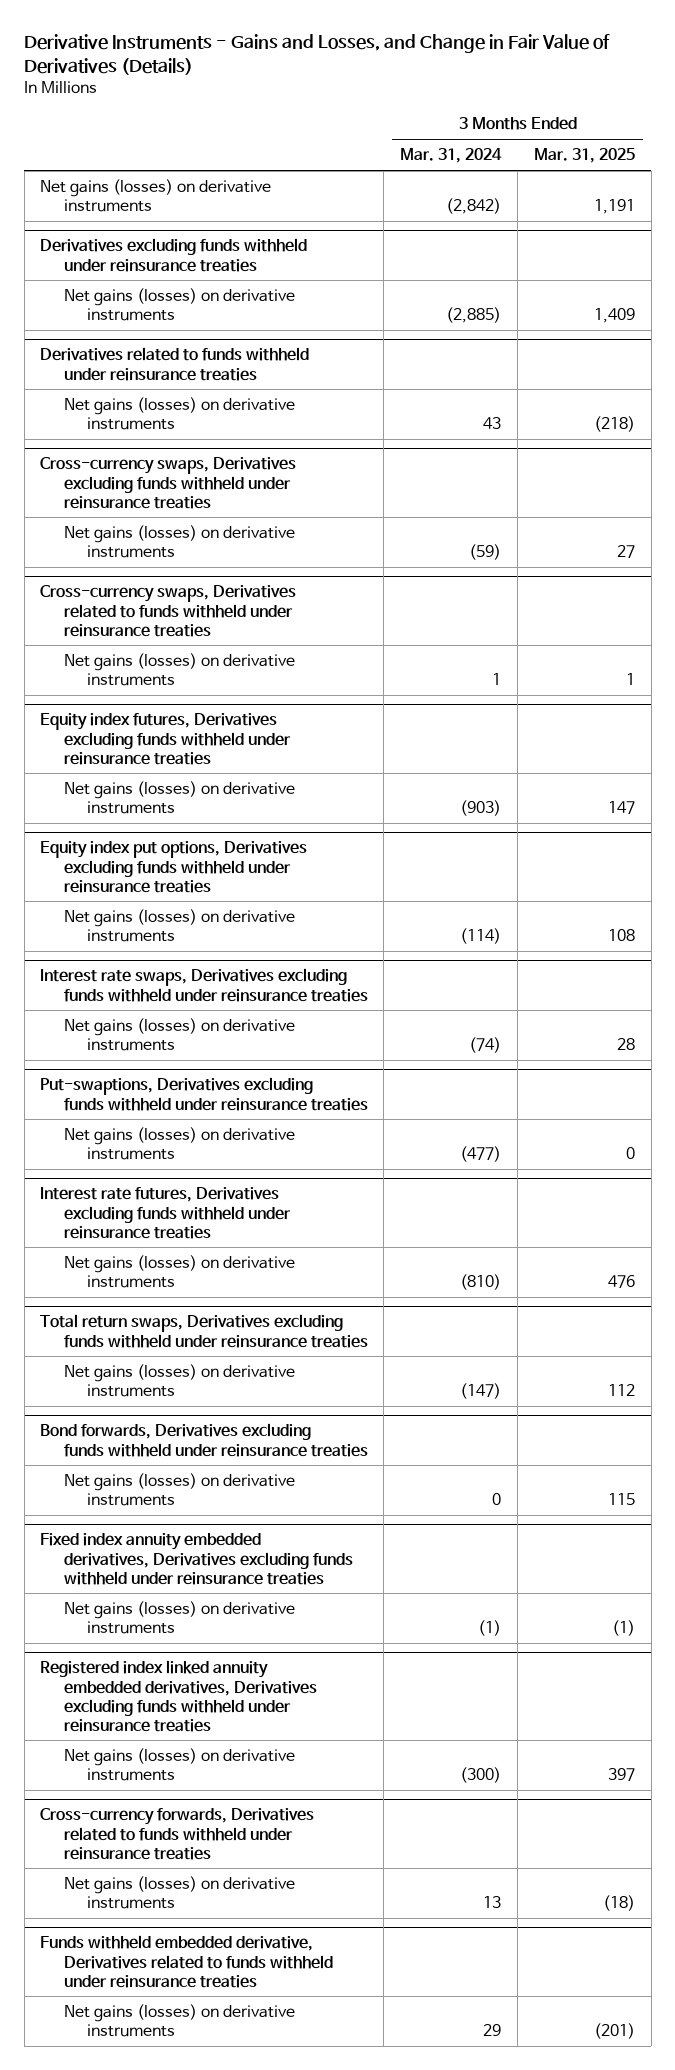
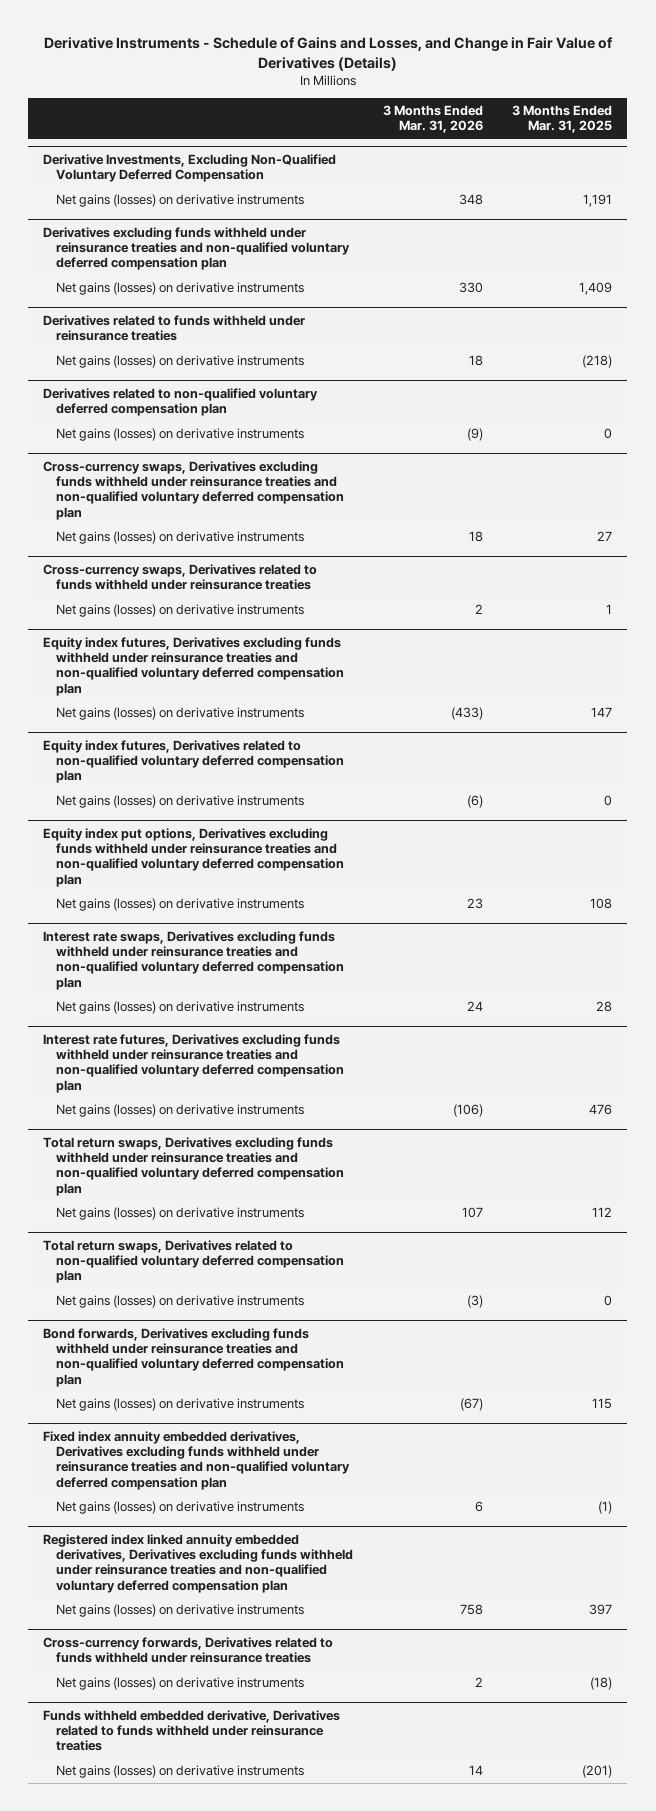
- Derivative Instruments - Gains and Losses, and Change in Fair Value of Derivatives (Details)
+ Derivative Instruments - Schedule of Gains and Losses, and Change in Fair Value of Derivatives (Details)
- | 3 Months Ended Mar. 31, 2024 | 3 Months Ended Mar. 31, 2025
+ | 3 Months Ended Mar. 31, 2026 | 3 Months Ended Mar. 31, 2025
+ Derivative Investments, Excluding Non-Qualified Voluntary Deferred Compensation
- Derivatives excluding funds withheld under reinsurance treaties
+ Derivatives excluding funds withheld under reinsurance treaties and non-qualified voluntary deferred compensation plan
- Cross-currency swaps, Derivatives excluding funds withheld under reinsurance treaties
+ Derivatives related to non-qualified voluntary deferred compensation plan
+ Net gains (losses) on derivative instruments | (9) | 0
+ Cross-currency swaps, Derivatives excluding funds withheld under reinsurance treaties and non-qualified voluntary deferred compensation plan
- Equity index futures, Derivatives excluding funds withheld under reinsurance treaties
+ Equity index futures, Derivatives excluding funds withheld under reinsurance treaties and non-qualified voluntary deferred compensation plan
- Equity index put options, Derivatives excluding funds withheld under reinsurance treaties
+ Equity index futures, Derivatives related to non-qualified voluntary deferred compensation plan
+ Net gains (losses) on derivative instruments | (6) | 0
+ Equity index put options, Derivatives excluding funds withheld under reinsurance treaties and non-qualified voluntary deferred compensation plan
- Interest rate swaps, Derivatives excluding funds withheld under reinsurance treaties
+ Interest rate swaps, Derivatives excluding funds withheld under reinsurance treaties and non-qualified voluntary deferred compensation plan
- Put-swaptions, Derivatives excluding funds withheld under reinsurance treaties
- Net gains (losses) on derivative instruments | (477) | 0
- Interest rate futures, Derivatives excluding funds withheld under reinsurance treaties
+ Interest rate futures, Derivatives excluding funds withheld under reinsurance treaties and non-qualified voluntary deferred compensation plan
- Total return swaps, Derivatives excluding funds withheld under reinsurance treaties
+ Total return swaps, Derivatives excluding funds withheld under reinsurance treaties and non-qualified voluntary deferred compensation plan
- Bond forwards, Derivatives excluding funds withheld under reinsurance treaties
+ Total return swaps, Derivatives related to non-qualified voluntary deferred compensation plan
+ Net gains (losses) on derivative instruments | (3) | 0
+ Bond forwards, Derivatives excluding funds withheld under reinsurance treaties and non-qualified voluntary deferred compensation plan
- Fixed index annuity embedded derivatives, Derivatives excluding funds withheld under reinsurance treaties
+ Fixed index annuity embedded derivatives, Derivatives excluding funds withheld under reinsurance treaties and non-qualified voluntary deferred compensation plan
- Registered index linked annuity embedded derivatives, Derivatives excluding funds withheld under reinsurance treaties
+ Registered index linked annuity embedded derivatives, Derivatives excluding funds withheld under reinsurance treaties and non-qualified voluntary deferred compensation plan

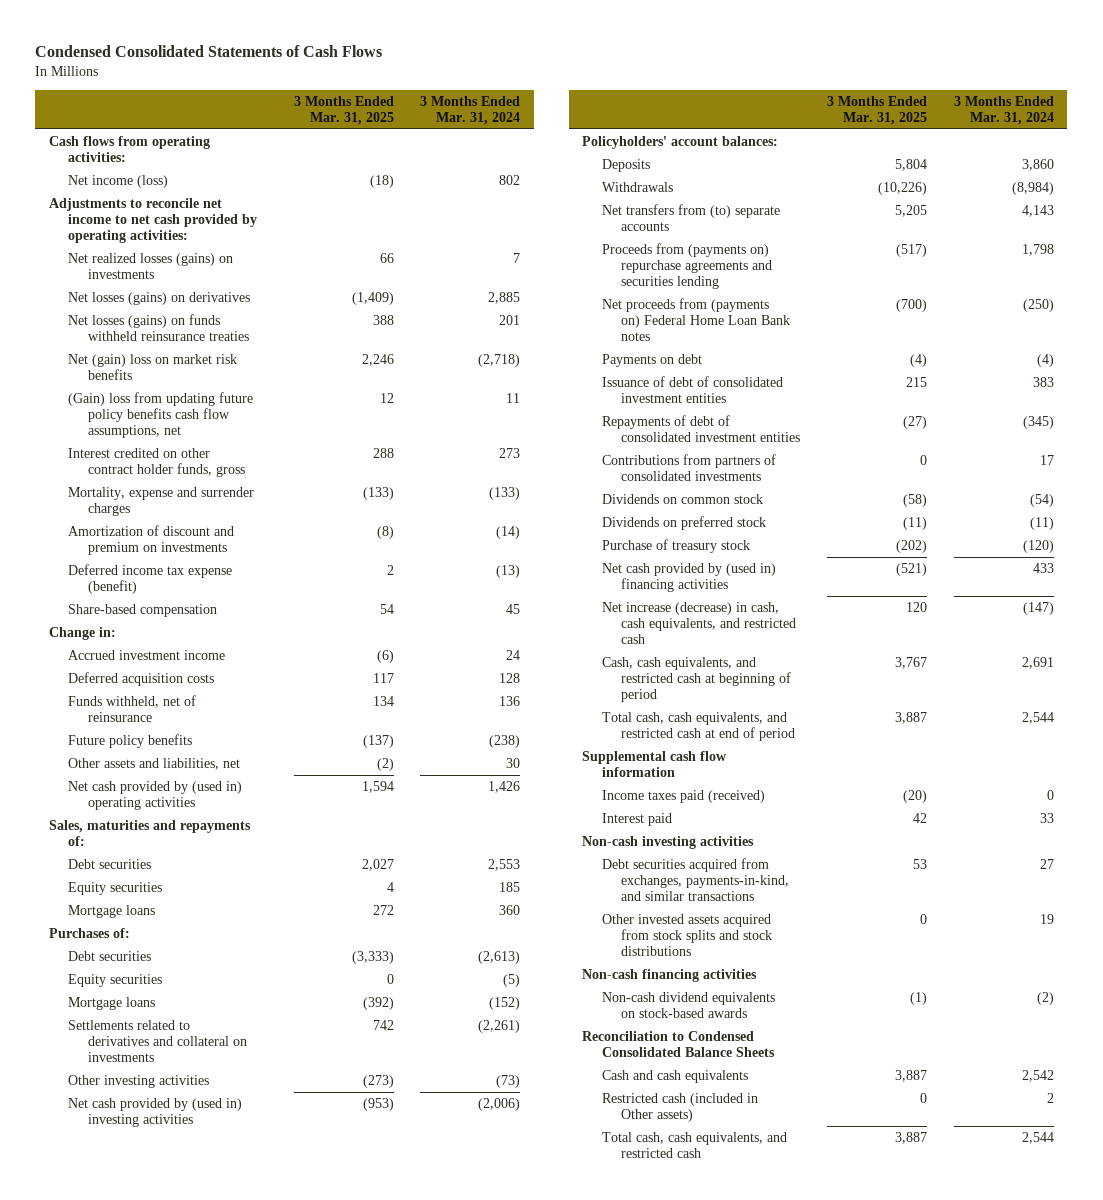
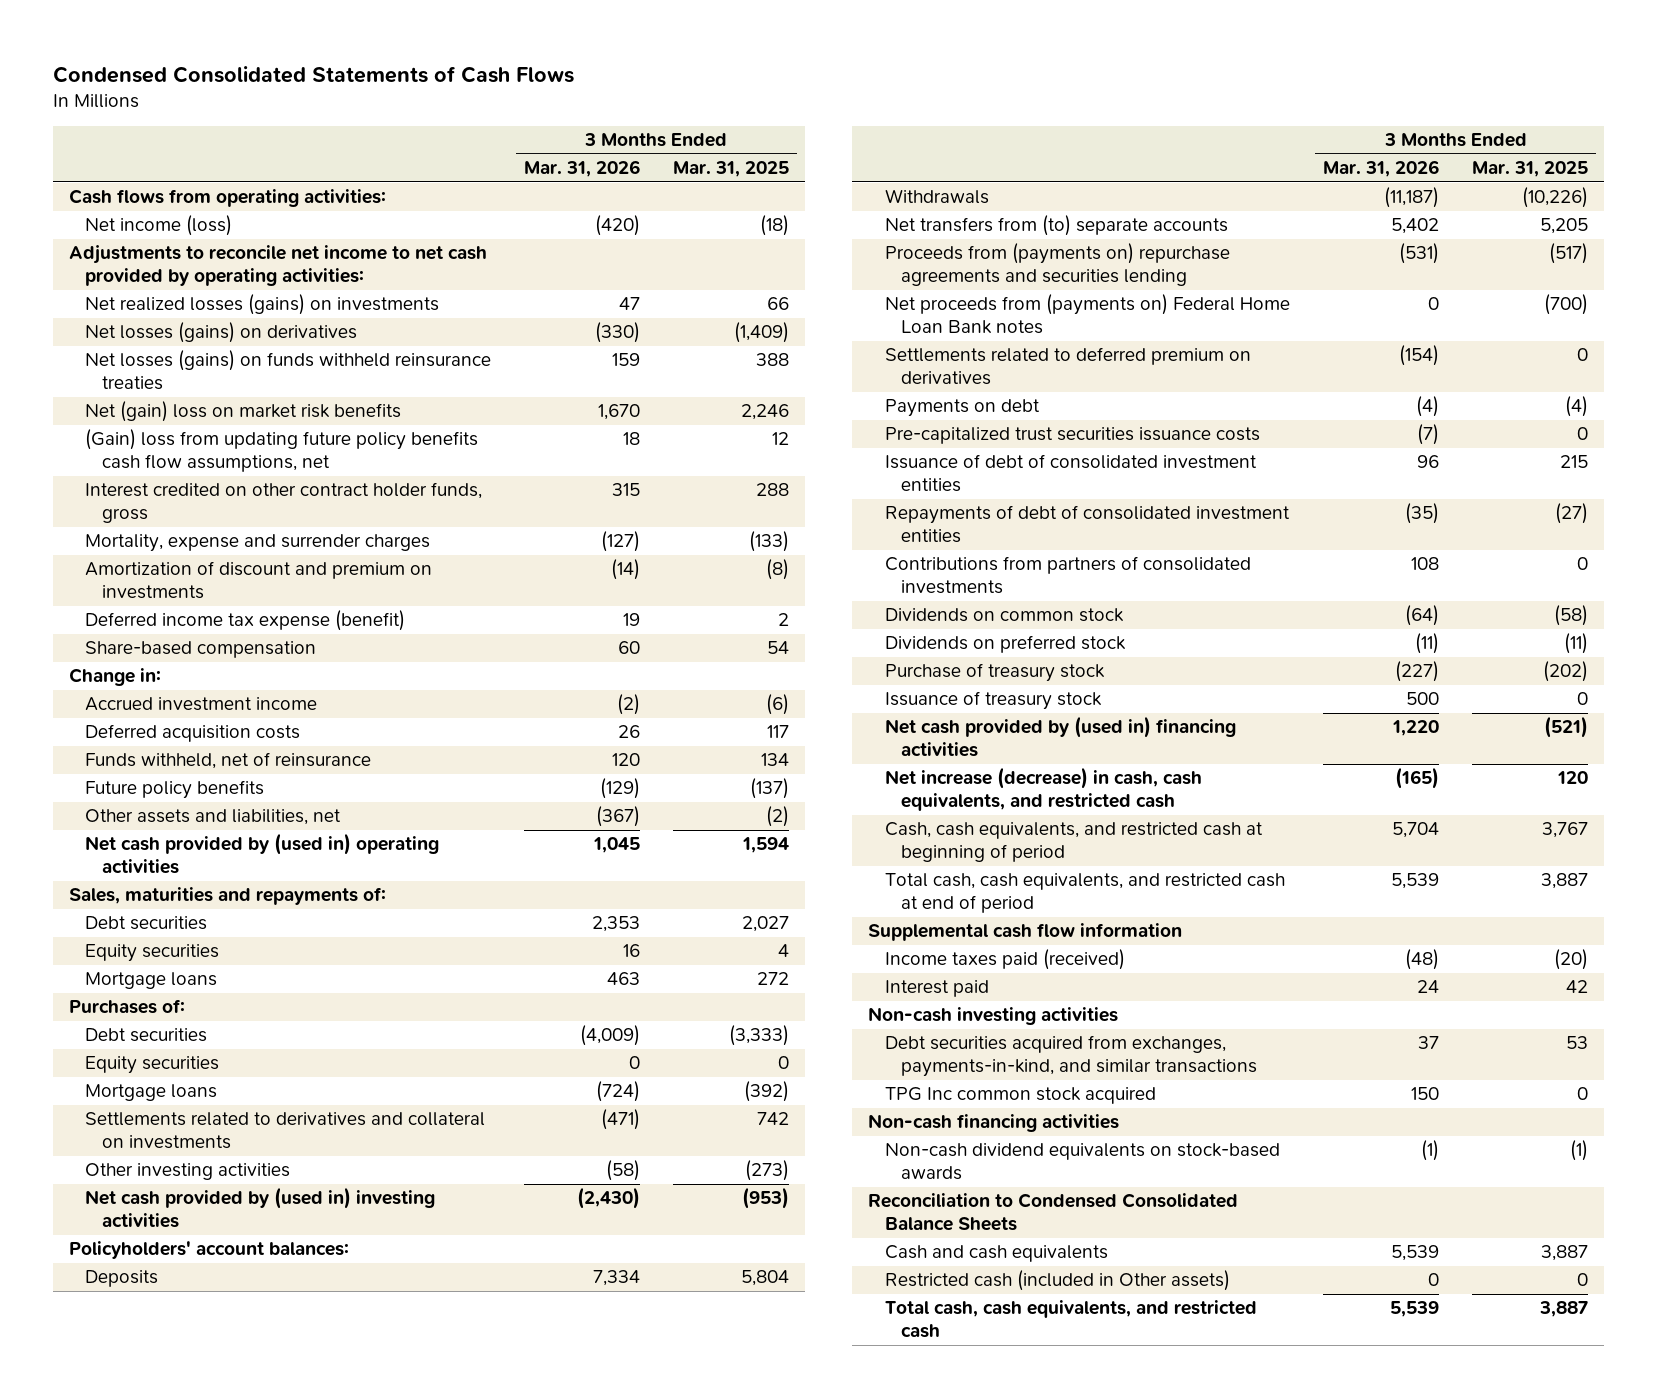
- | 3 Months Ended Mar. 31, 2025 | 3 Months Ended Mar. 31, 2024
+ | 3 Months Ended Mar. 31, 2026 | 3 Months Ended Mar. 31, 2025
+ Settlements related to deferred premium on derivatives | (154) | 0
+ Pre-capitalized trust securities issuance costs | (7) | 0
+ Issuance of treasury stock | 500 | 0
- Other invested assets acquired from stock splits and stock distributions | 0 | 19
+ TPG Inc common stock acquired | 150 | 0

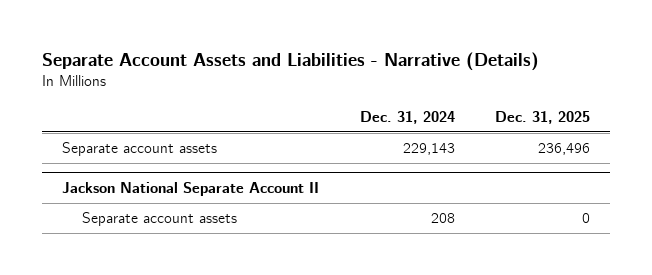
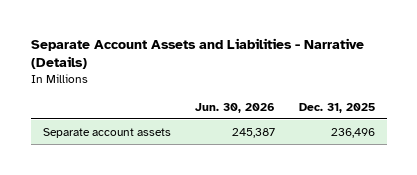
- | Dec. 31, 2024 | Dec. 31, 2025
+ | Jun. 30, 2026 | Dec. 31, 2025
- Jackson National Separate Account II
- Separate account assets | 208 | 0

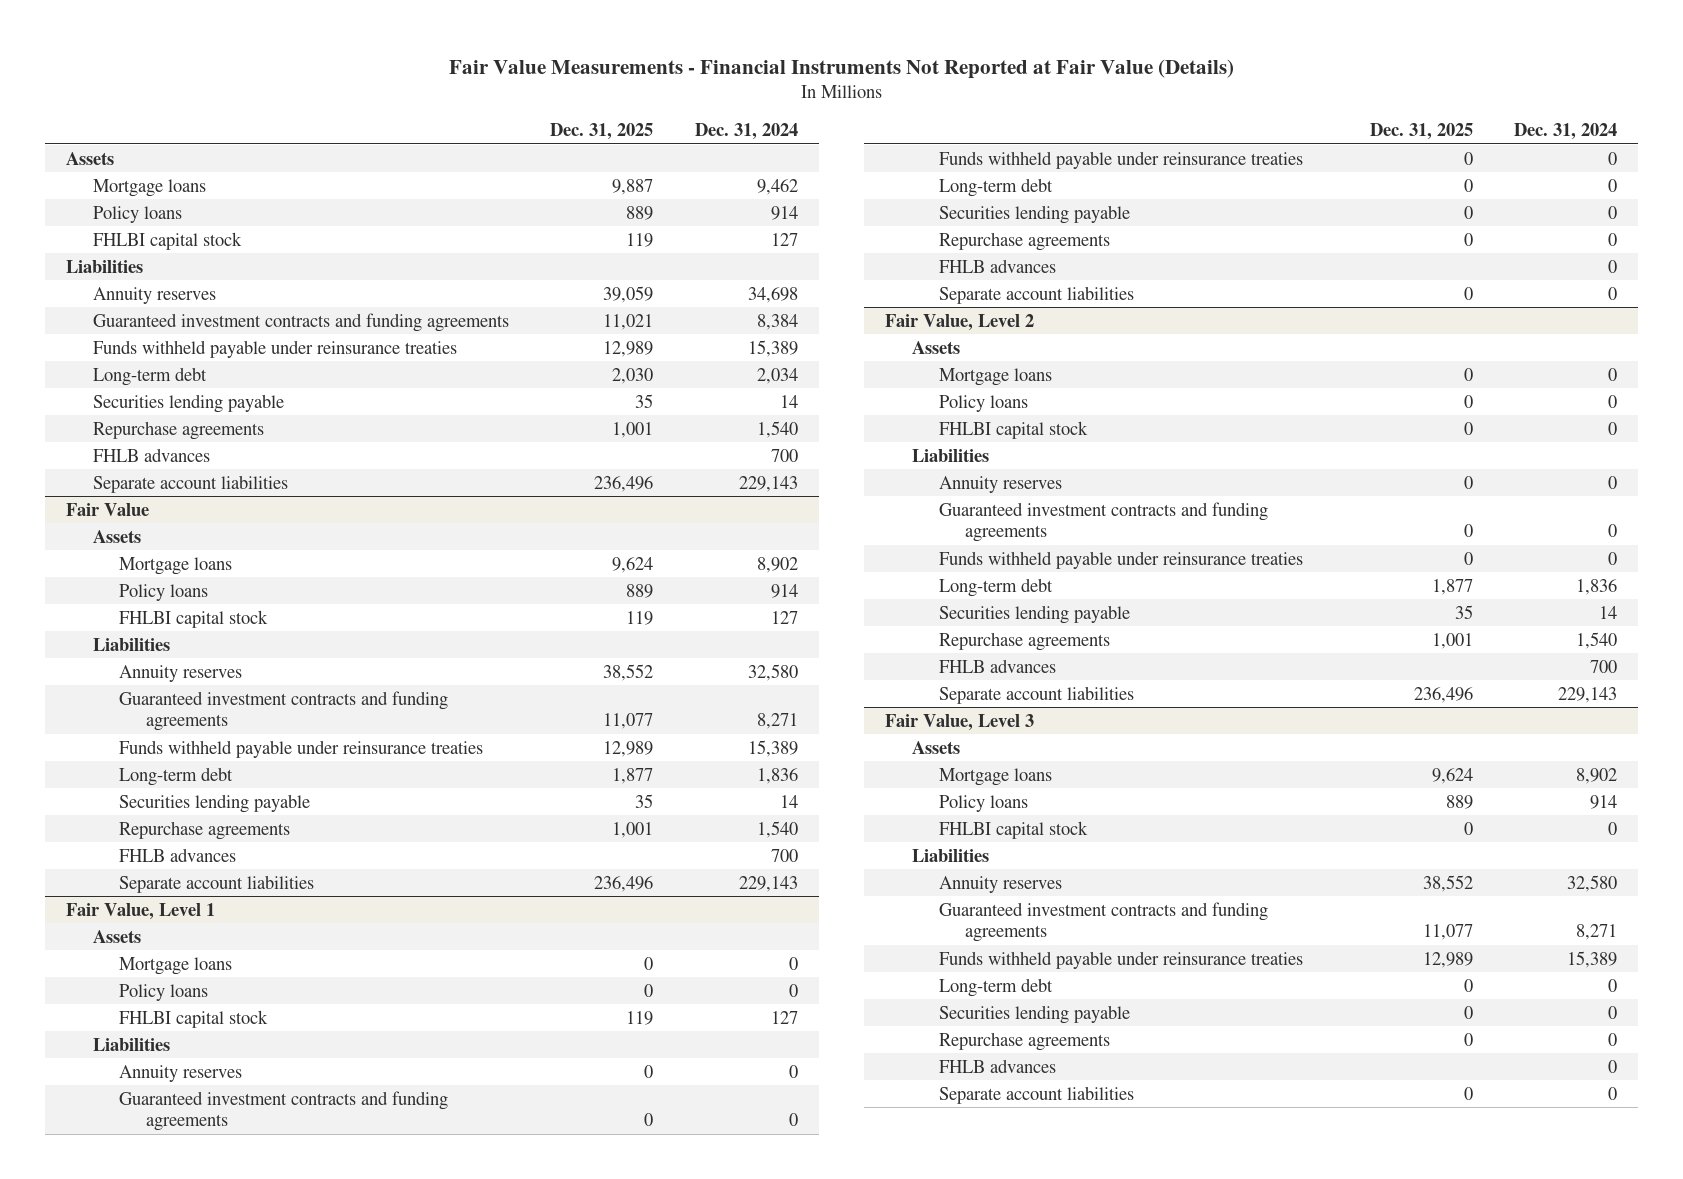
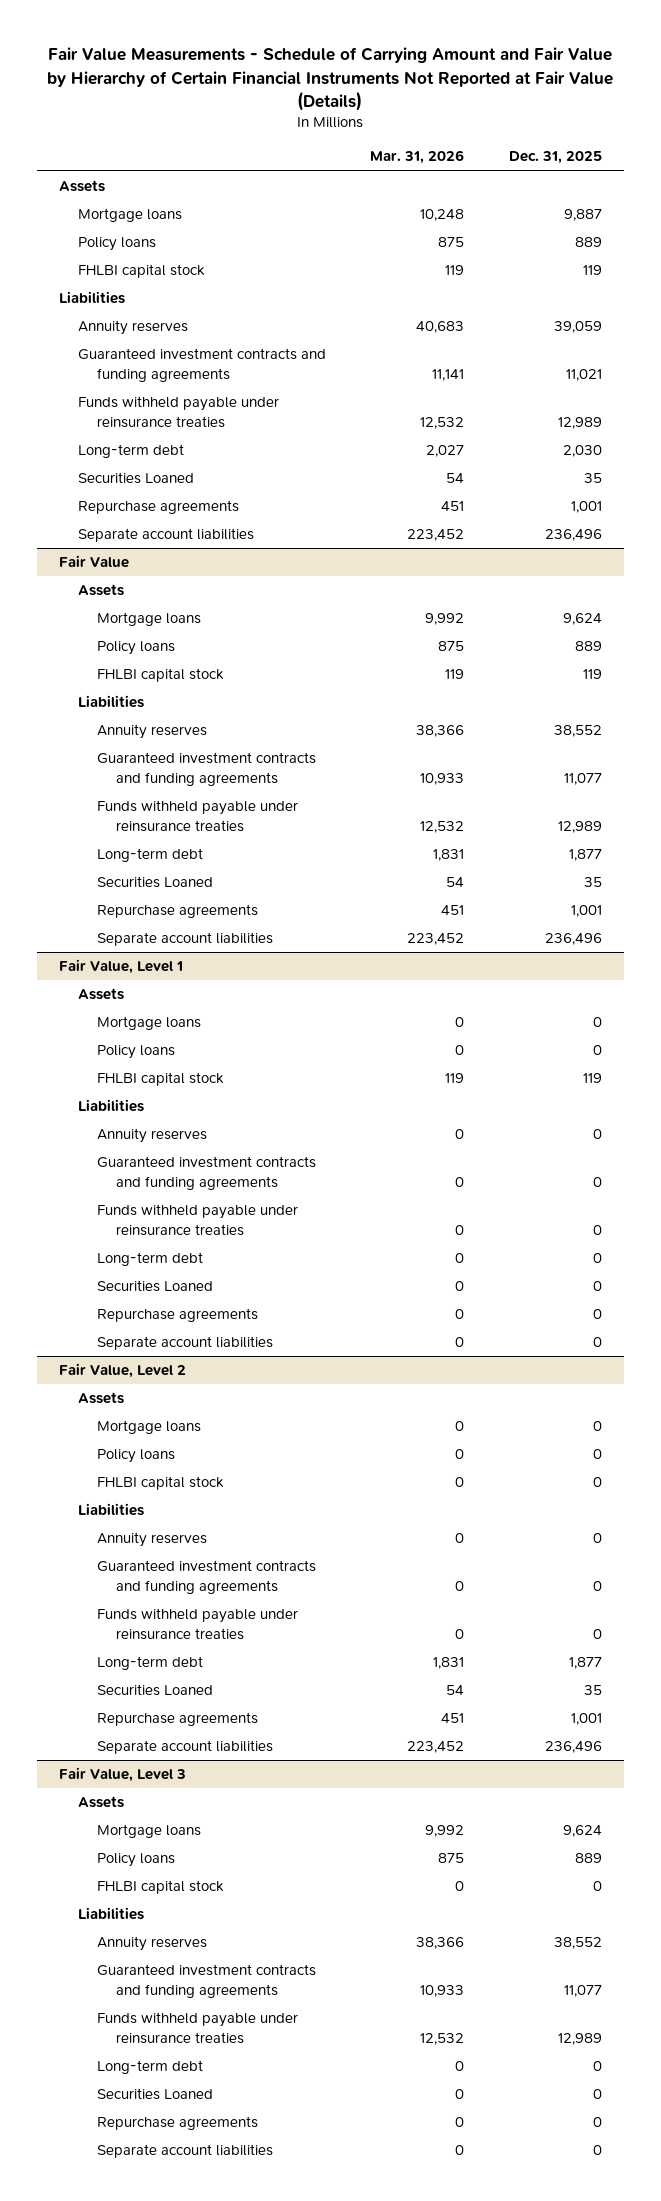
- Fair Value Measurements - Financial Instruments Not Reported at Fair Value (Details)
+ Fair Value Measurements - Schedule of Carrying Amount and Fair Value by Hierarchy of Certain Financial Instruments Not Reported at Fair Value (Details)
- | Dec. 31, 2025 | Dec. 31, 2024
+ | Mar. 31, 2026 | Dec. 31, 2025
- Securities lending payable | 35 | 14
+ Securities Loaned | 54 | 35
- FHLB advances | | 700
@ Fair Value
- Securities lending payable | 35 | 14
+ Securities Loaned | 54 | 35
- FHLB advances | | 700
@ Fair Value, Level 1
- Securities lending payable | 0 | 0
+ Securities Loaned | 0 | 0
- FHLB advances | | 0
@ Fair Value, Level 2
- Securities lending payable | 35 | 14
+ Securities Loaned | 54 | 35
- FHLB advances | | 700
@ Fair Value, Level 3
- Securities lending payable | 0 | 0
+ Securities Loaned | 0 | 0
- FHLB advances | | 0

